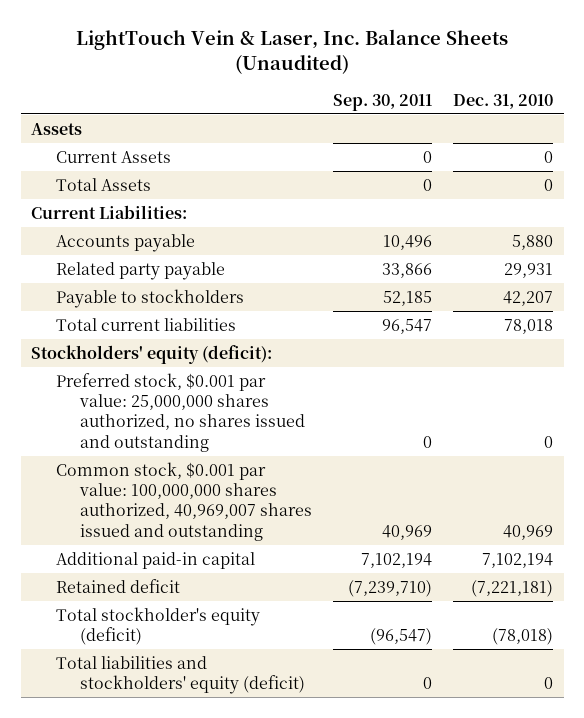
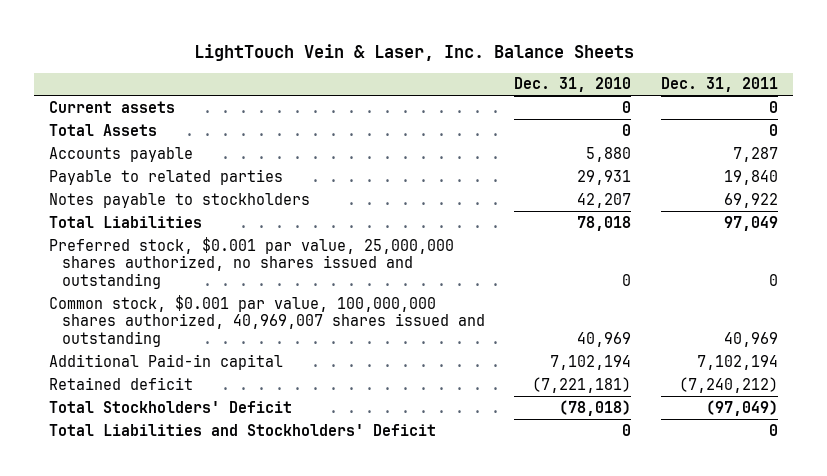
- LightTouch Vein & Laser, Inc. Balance Sheets (Unaudited)
+ LightTouch Vein & Laser, Inc. Balance Sheets
- | Sep. 30, 2011 | Dec. 31, 2010
+ | Dec. 31, 2010 | Dec. 31, 2011
- Assets
- Current Assets | 0 | 0
+ Current assets | 0 | 0
- Current Liabilities:
- Related party payable | 33,866 | 29,931
- Payable to stockholders | 52,185 | 42,207
- Total current liabilities | 96,547 | 78,018
- Stockholders' equity (deficit):
- Preferred stock, $0.001 par value: 25,000,000 shares authorized, no shares issued and outstanding | 0 | 0
- Common stock, $0.001 par value: 100,000,000 shares authorized, 40,969,007 shares issued and outstanding | 40,969 | 40,969
- Additional paid-in capital | 7,102,194 | 7,102,194
+ Payable to related parties | 29,931 | 19,840
+ Notes payable to stockholders | 42,207 | 69,922
+ Total Liabilities | 78,018 | 97,049
+ Preferred stock, $0.001 par value, 25,000,000 shares authorized, no shares issued and outstanding | 0 | 0
+ Common stock, $0.001 par value, 100,000,000 shares authorized, 40,969,007 shares issued and outstanding | 40,969 | 40,969
+ Additional Paid-in capital | 7,102,194 | 7,102,194
- Total stockholder's equity (deficit) | (96,547) | (78,018)
- Total liabilities and stockholders' equity (deficit) | 0 | 0
+ Total Stockholders' Deficit | (78,018) | (97,049)
+ Total Liabilities and Stockholders' Deficit | 0 | 0

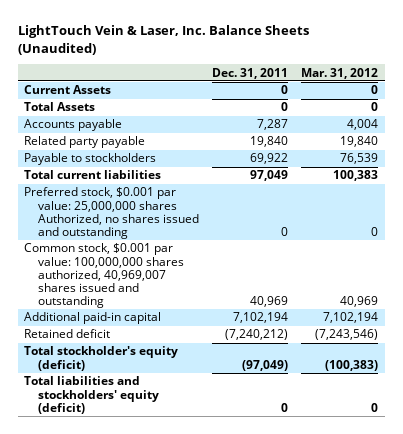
- LightTouch Vein & Laser, Inc. Balance Sheets
+ LightTouch Vein & Laser, Inc. Balance Sheets (Unaudited)
- | Dec. 31, 2010 | Dec. 31, 2011
+ | Dec. 31, 2011 | Mar. 31, 2012
- Current assets | 0 | 0
+ Current Assets | 0 | 0
- Payable to related parties | 29,931 | 19,840
- Notes payable to stockholders | 42,207 | 69,922
- Total Liabilities | 78,018 | 97,049
- Preferred stock, $0.001 par value, 25,000,000 shares authorized, no shares issued and outstanding | 0 | 0
- Common stock, $0.001 par value, 100,000,000 shares authorized, 40,969,007 shares issued and outstanding | 40,969 | 40,969
- Additional Paid-in capital | 7,102,194 | 7,102,194
+ Related party payable | 19,840 | 19,840
+ Payable to stockholders | 69,922 | 76,539
+ Total current liabilities | 97,049 | 100,383
+ Preferred stock, $0.001 par value: 25,000,000 shares Authorized, no shares issued and outstanding | 0 | 0
+ Common stock, $0.001 par value: 100,000,000 shares authorized, 40,969,007 shares issued and outstanding | 40,969 | 40,969
+ Additional paid-in capital | 7,102,194 | 7,102,194
- Total Stockholders' Deficit | (78,018) | (97,049)
- Total Liabilities and Stockholders' Deficit | 0 | 0
+ Total stockholder's equity (deficit) | (97,049) | (100,383)
+ Total liabilities and stockholders' equity (deficit) | 0 | 0

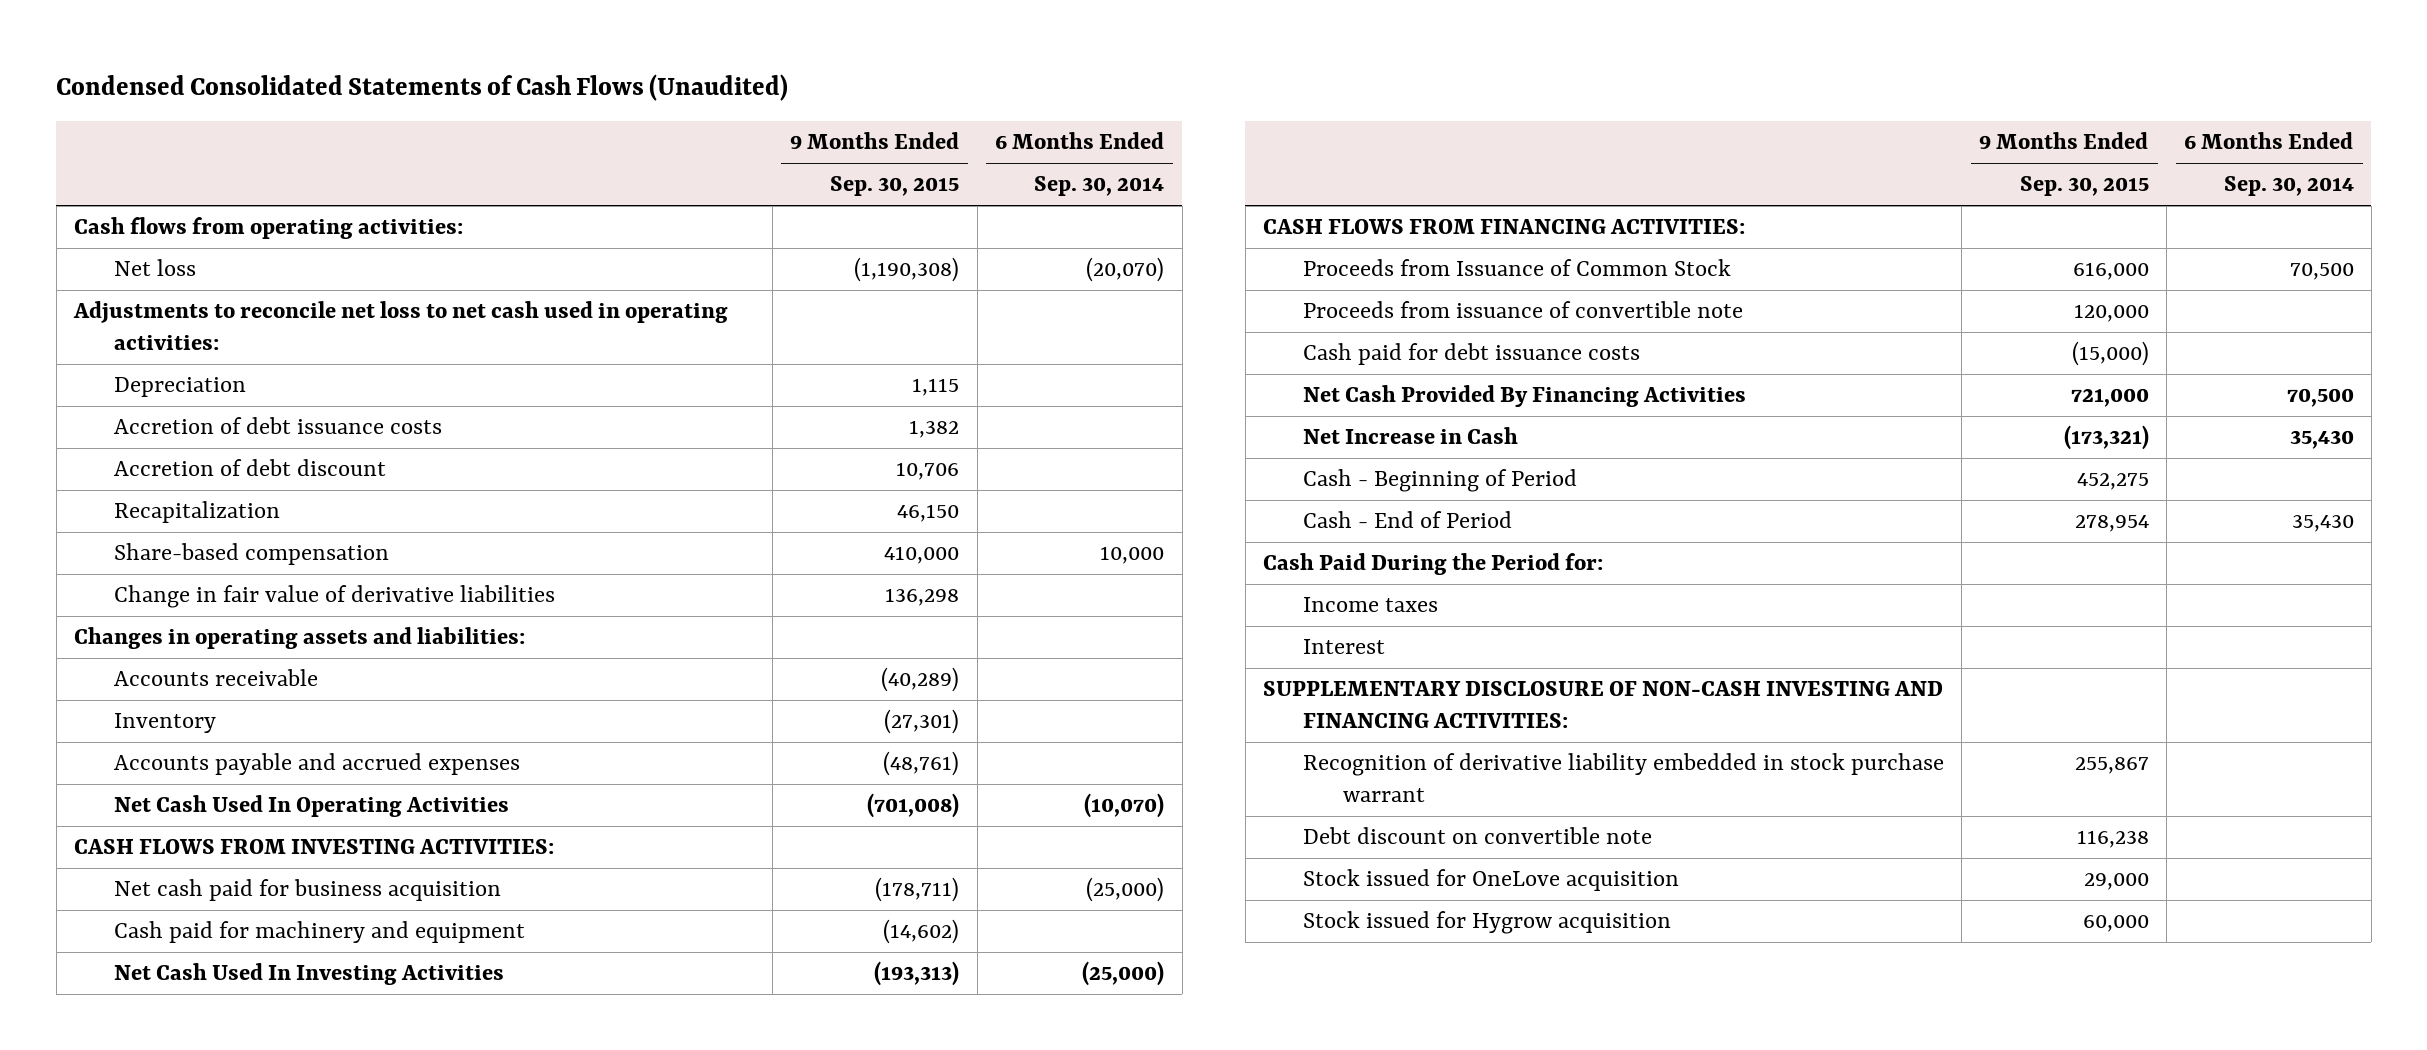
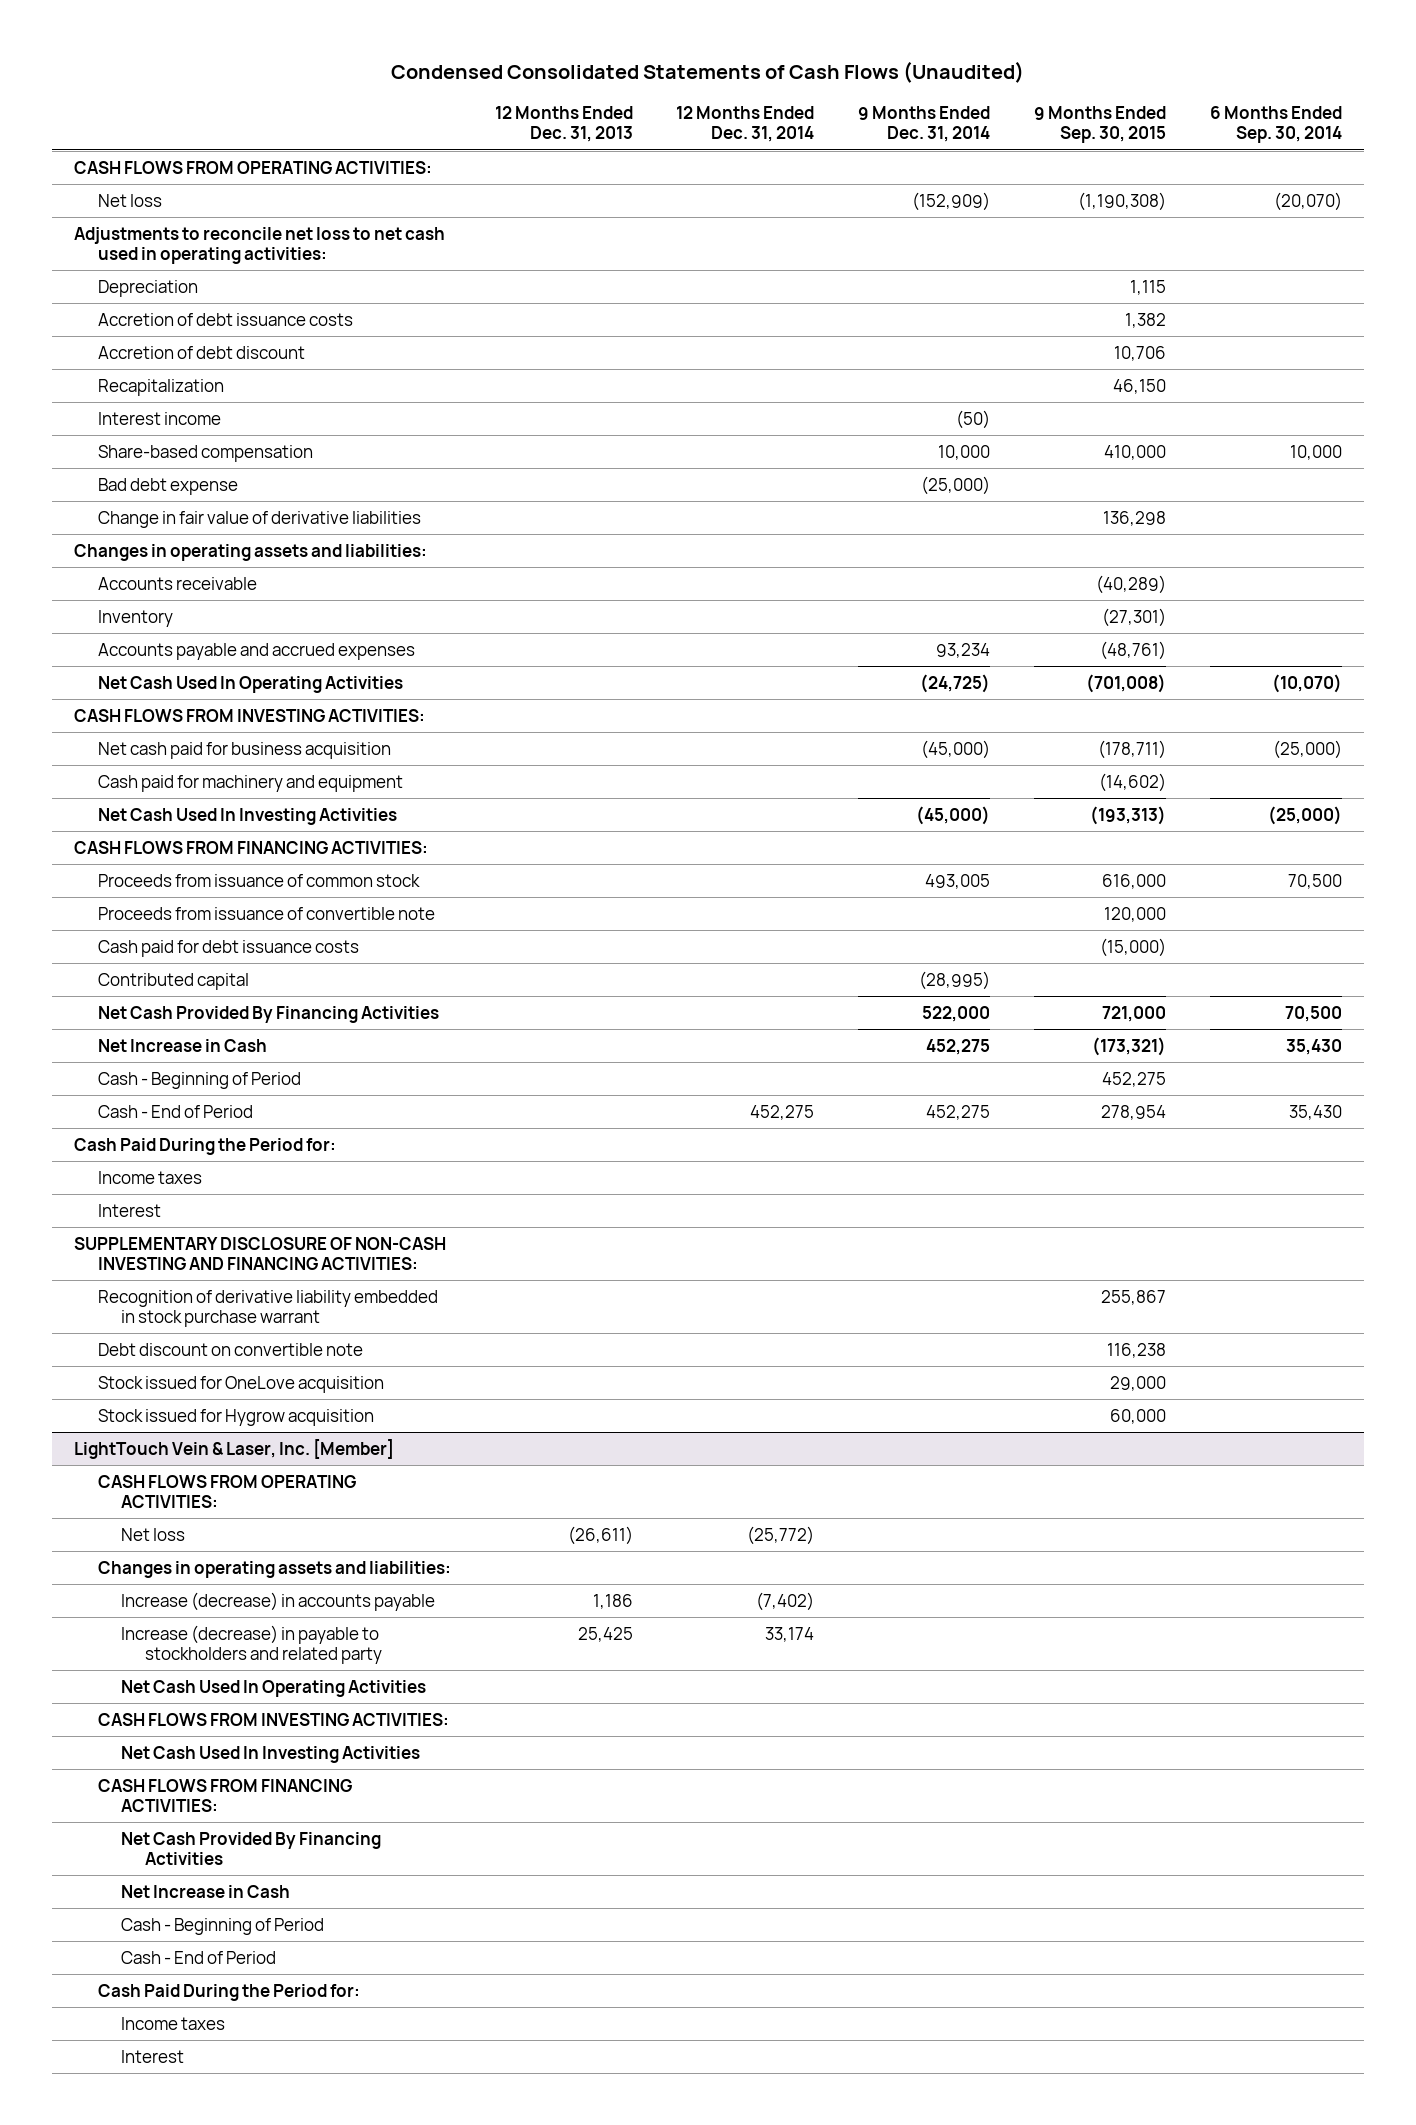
- | 9 Months Ended Sep. 30, 2015 | 6 Months Ended Sep. 30, 2014
+ | 12 Months Ended Dec. 31, 2013 | 12 Months Ended Dec. 31, 2014 | 9 Months Ended Dec. 31, 2014 | 9 Months Ended Sep. 30, 2015 | 6 Months Ended Sep. 30, 2014
- Cash flows from operating activities:
+ CASH FLOWS FROM OPERATING ACTIVITIES:
+ Interest income | | | (50) | |
+ Bad debt expense | | | (25,000) | |
- Proceeds from Issuance of Common Stock | 616,000 | 70,500
+ Proceeds from issuance of common stock | | | 493,005 | 616,000 | 70,500
+ Contributed capital | | | (28,995) | |
+ LightTouch Vein & Laser, Inc. [Member]
+ CASH FLOWS FROM OPERATING ACTIVITIES:
+ Net loss | (26,611) | (25,772) | | |
+ Changes in operating assets and liabilities:
+ Increase (decrease) in accounts payable | 1,186 | (7,402) | | |
+ Increase (decrease) in payable to stockholders and related party | 25,425 | 33,174 | | |
+ Net Cash Used In Operating Activities
+ CASH FLOWS FROM INVESTING ACTIVITIES:
+ Net Cash Used In Investing Activities
+ CASH FLOWS FROM FINANCING ACTIVITIES:
+ Net Cash Provided By Financing Activities
+ Net Increase in Cash
+ Cash - Beginning of Period
+ Cash - End of Period
+ Cash Paid During the Period for:
+ Income taxes
+ Interest

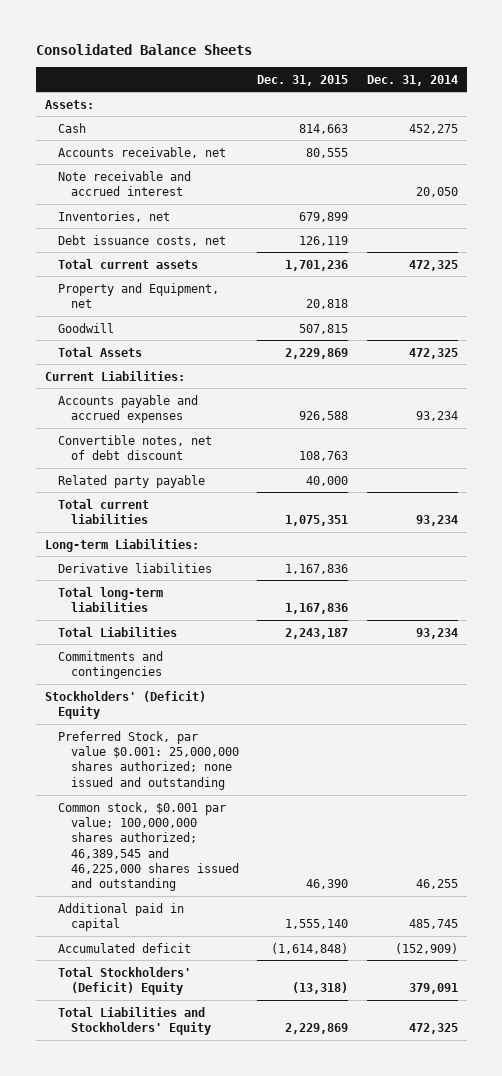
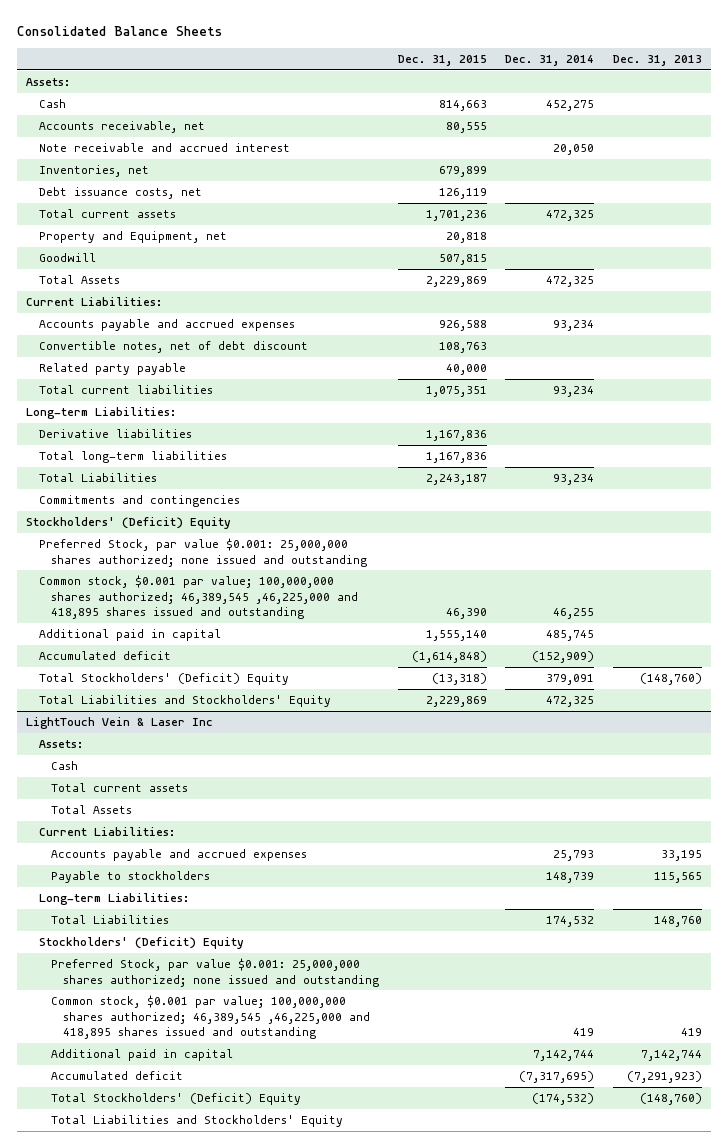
- | Dec. 31, 2015 | Dec. 31, 2014
+ | Dec. 31, 2015 | Dec. 31, 2014 | Dec. 31, 2013
- Common stock, $0.001 par value; 100,000,000 shares authorized; 46,389,545 and 46,225,000 shares issued and outstanding | 46,390 | 46,255
+ Common stock, $0.001 par value; 100,000,000 shares authorized; 46,389,545 ,46,225,000 and 418,895 shares issued and outstanding | 46,390 | 46,255 |
+ LightTouch Vein & Laser Inc
+ Assets:
+ Cash
+ Total current assets
+ Total Assets
+ Current Liabilities:
+ Accounts payable and accrued expenses | | 25,793 | 33,195
+ Payable to stockholders | | 148,739 | 115,565
+ Long-term Liabilities:
+ Total Liabilities | | 174,532 | 148,760
+ Stockholders' (Deficit) Equity
+ Preferred Stock, par value $0.001: 25,000,000 shares authorized; none issued and outstanding
+ Common stock, $0.001 par value; 100,000,000 shares authorized; 46,389,545 ,46,225,000 and 418,895 shares issued and outstanding | | 419 | 419
+ Additional paid in capital | | 7,142,744 | 7,142,744
+ Accumulated deficit | | (7,317,695) | (7,291,923)
+ Total Stockholders' (Deficit) Equity | | (174,532) | (148,760)
+ Total Liabilities and Stockholders' Equity

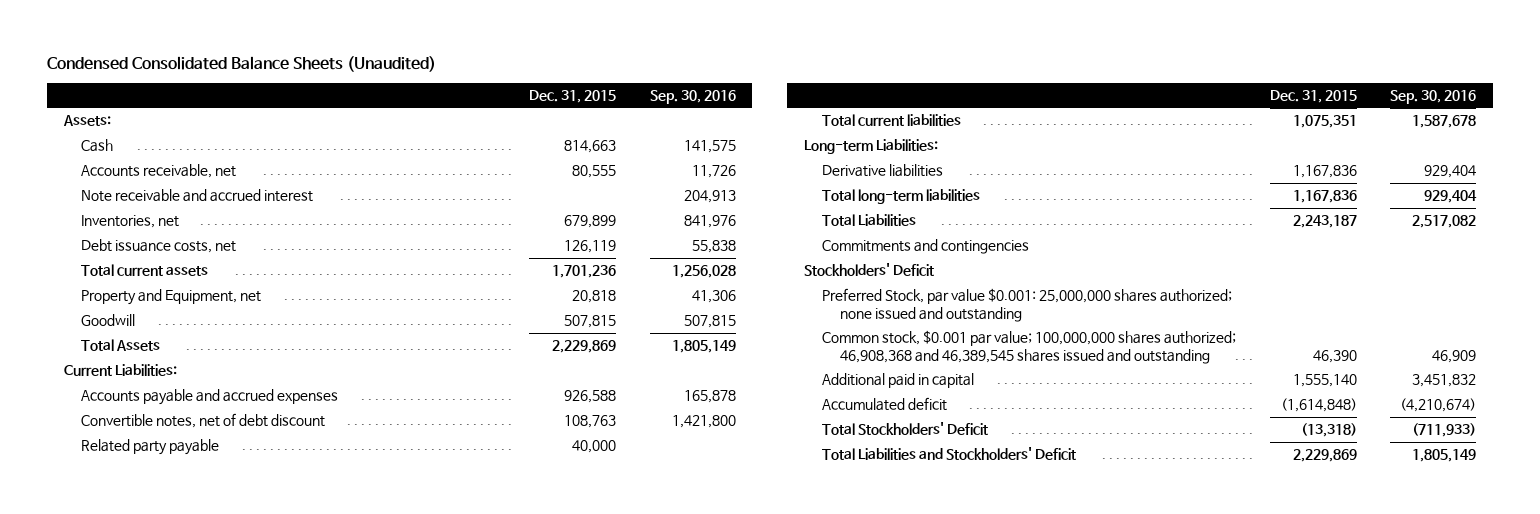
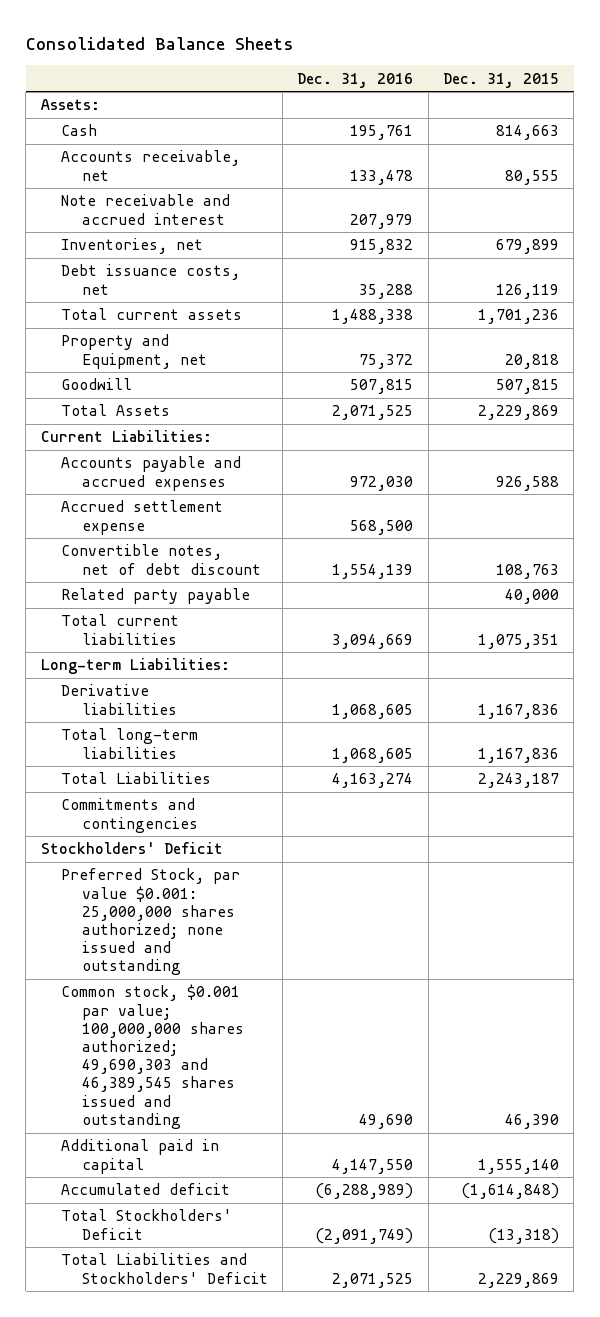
- Condensed Consolidated Balance Sheets (Unaudited)
+ Consolidated Balance Sheets
- | Dec. 31, 2015 | Sep. 30, 2016
+ | Dec. 31, 2016 | Dec. 31, 2015
+ Accrued settlement expense | 568,500 |
- Common stock, $0.001 par value; 100,000,000 shares authorized; 46,908,368 and 46,389,545 shares issued and outstanding | 46,390 | 46,909
+ Common stock, $0.001 par value; 100,000,000 shares authorized; 49,690,303 and 46,389,545 shares issued and outstanding | 49,690 | 46,390

